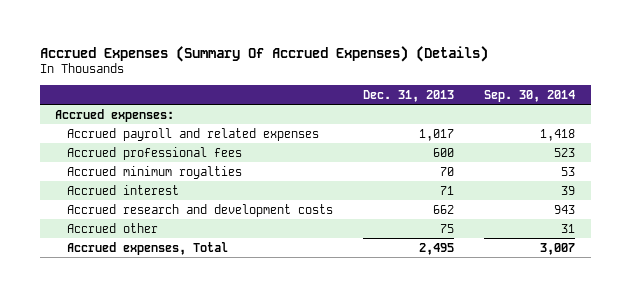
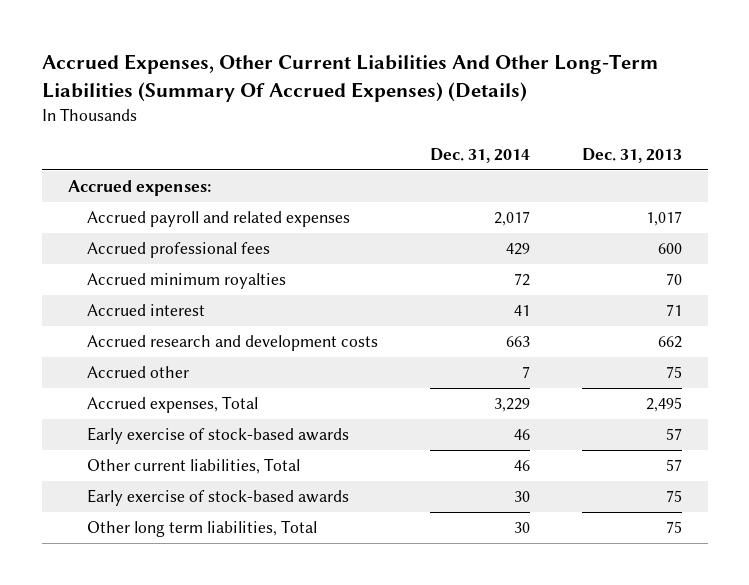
- Accrued Expenses (Summary Of Accrued Expenses) (Details)
+ Accrued Expenses, Other Current Liabilities And Other Long-Term Liabilities (Summary Of Accrued Expenses) (Details)
- | Dec. 31, 2013 | Sep. 30, 2014
+ | Dec. 31, 2014 | Dec. 31, 2013
+ Early exercise of stock-based awards | 46 | 57
+ Other current liabilities, Total | 46 | 57
+ Early exercise of stock-based awards | 30 | 75
+ Other long term liabilities, Total | 30 | 75

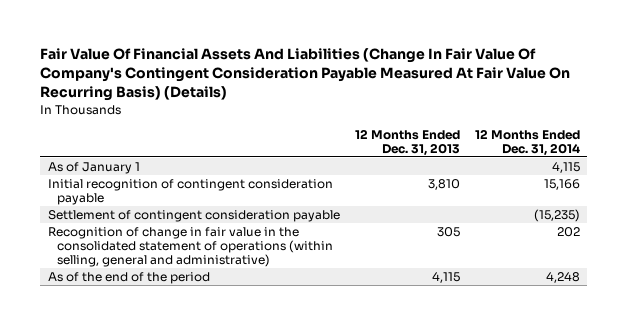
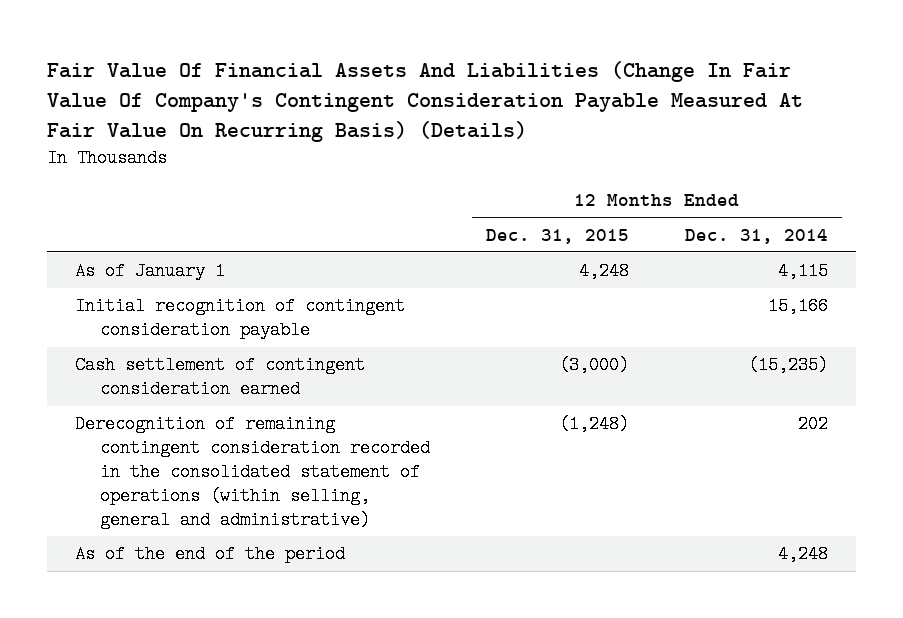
- | 12 Months Ended Dec. 31, 2013 | 12 Months Ended Dec. 31, 2014
+ | 12 Months Ended Dec. 31, 2015 | 12 Months Ended Dec. 31, 2014
- Settlement of contingent consideration payable | | (15,235)
- Recognition of change in fair value in the consolidated statement of operations (within selling, general and administrative) | 305 | 202
+ Cash settlement of contingent consideration earned | (3,000) | (15,235)
+ Derecognition of remaining contingent consideration recorded in the consolidated statement of operations (within selling, general and administrative) | (1,248) | 202

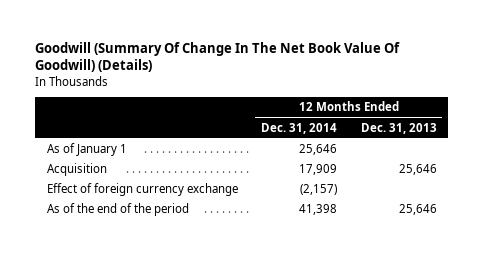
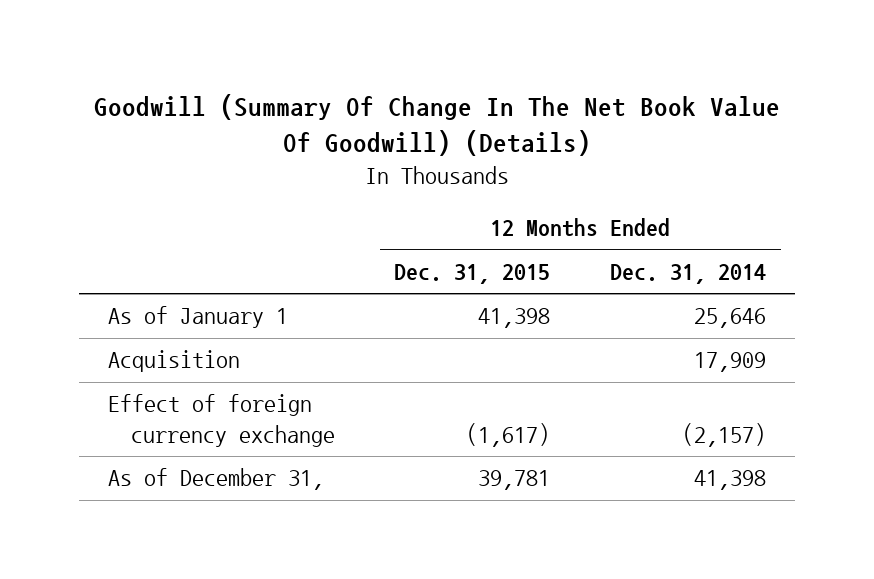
- | 12 Months Ended Dec. 31, 2014 | 12 Months Ended Dec. 31, 2013
+ | 12 Months Ended Dec. 31, 2015 | 12 Months Ended Dec. 31, 2014
- As of the end of the period | 41,398 | 25,646
+ As of December 31, | 39,781 | 41,398

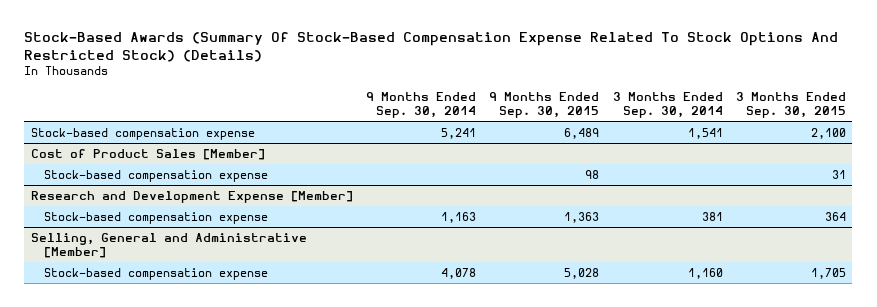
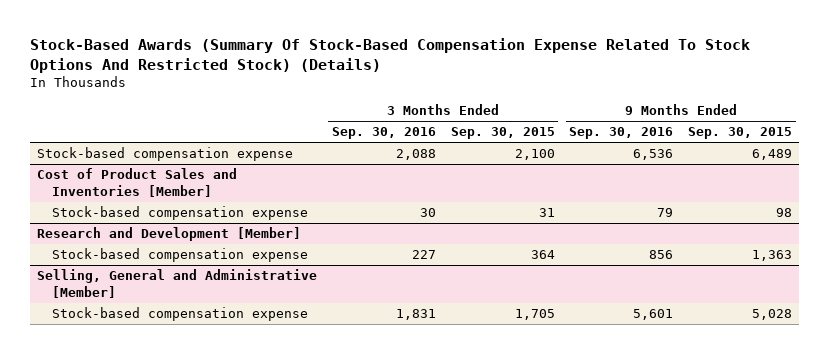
- | 9 Months Ended Sep. 30, 2014 | 9 Months Ended Sep. 30, 2015 | 3 Months Ended Sep. 30, 2014 | 3 Months Ended Sep. 30, 2015
+ | 3 Months Ended Sep. 30, 2016 | 3 Months Ended Sep. 30, 2015 | 9 Months Ended Sep. 30, 2016 | 9 Months Ended Sep. 30, 2015
- Cost of Product Sales [Member]
+ Cost of Product Sales and Inventories [Member]
- Research and Development Expense [Member]
+ Research and Development [Member]

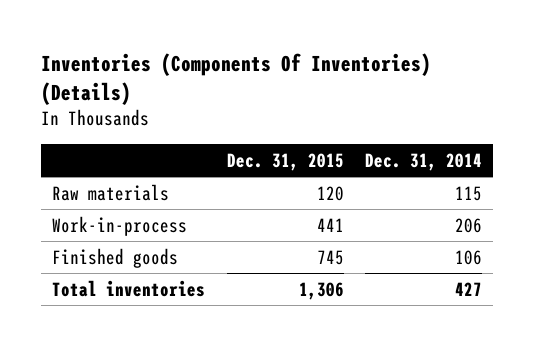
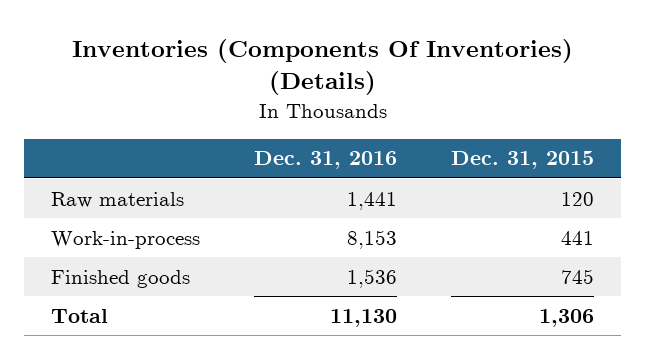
- | Dec. 31, 2015 | Dec. 31, 2014
+ | Dec. 31, 2016 | Dec. 31, 2015
- Total inventories | 1,306 | 427
+ Total | 11,130 | 1,306

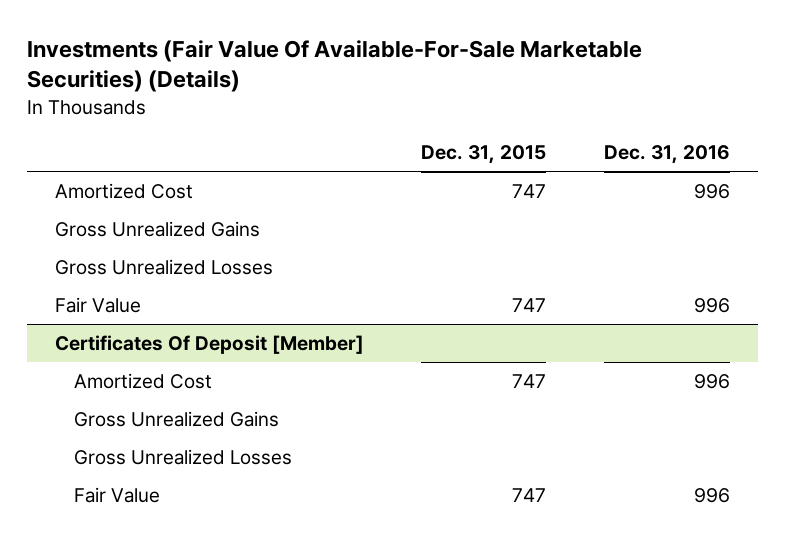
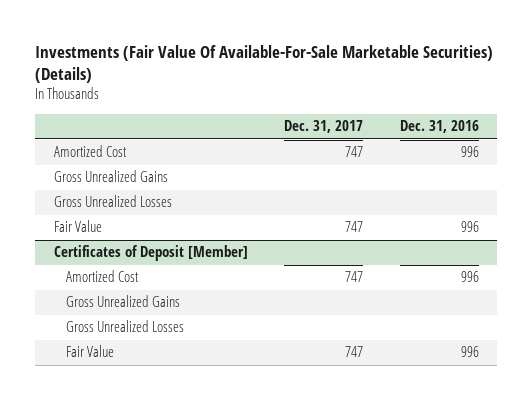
- | Dec. 31, 2015 | Dec. 31, 2016
+ | Dec. 31, 2017 | Dec. 31, 2016
- Certificates Of Deposit [Member]
+ Certificates of Deposit [Member]

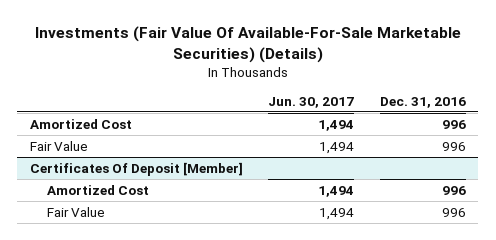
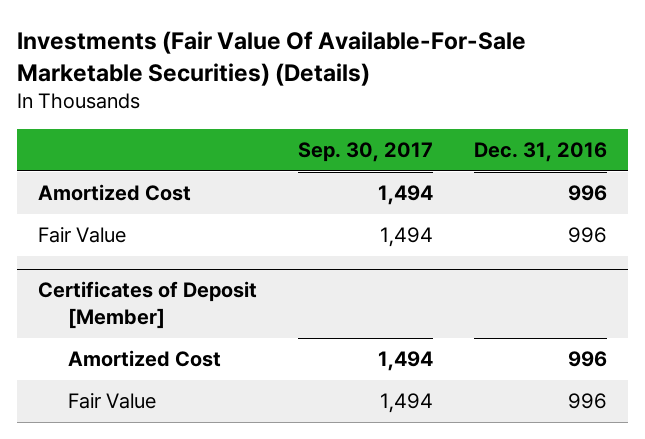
- | Jun. 30, 2017 | Dec. 31, 2016
+ | Sep. 30, 2017 | Dec. 31, 2016
- Certificates Of Deposit [Member]
+ Certificates of Deposit [Member]

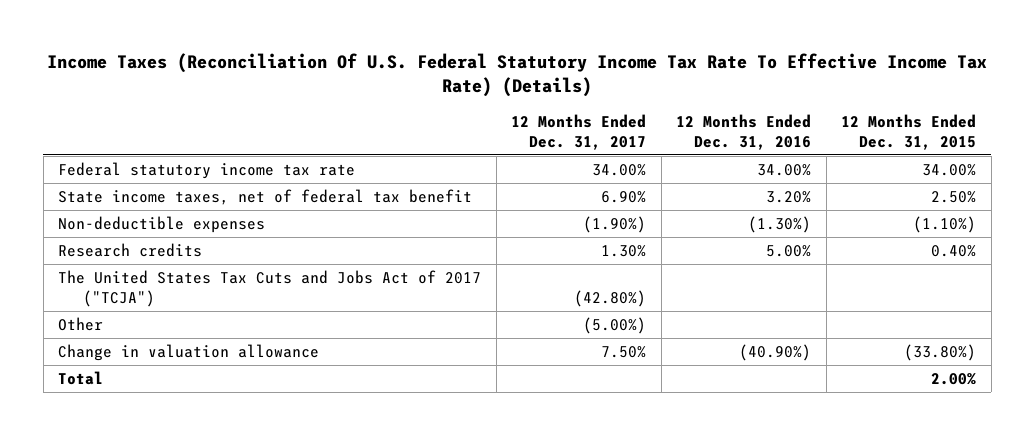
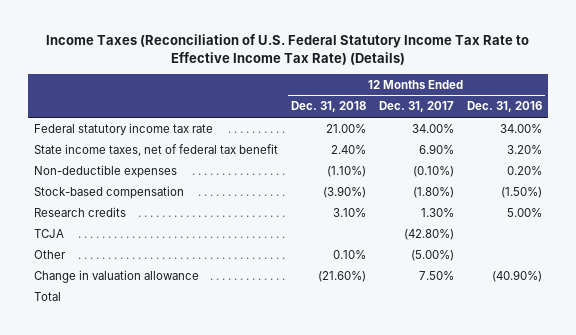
- Income Taxes (Reconciliation Of U.S. Federal Statutory Income Tax Rate To Effective Income Tax Rate) (Details)
+ Income Taxes (Reconciliation of U.S. Federal Statutory Income Tax Rate to Effective Income Tax Rate) (Details)
- | 12 Months Ended Dec. 31, 2017 | 12 Months Ended Dec. 31, 2016 | 12 Months Ended Dec. 31, 2015
+ | 12 Months Ended Dec. 31, 2018 | 12 Months Ended Dec. 31, 2017 | 12 Months Ended Dec. 31, 2016
- Non-deductible expenses | (1.90%) | (1.30%) | (1.10%)
+ Non-deductible expenses | (1.10%) | (0.10%) | 0.20%
+ Stock-based compensation | (3.90%) | (1.80%) | (1.50%)
- The United States Tax Cuts and Jobs Act of 2017 ("TCJA") | (42.80%) | |
+ TCJA | | (42.80%) |

